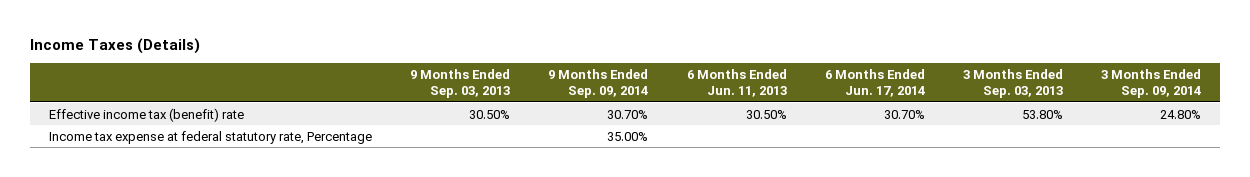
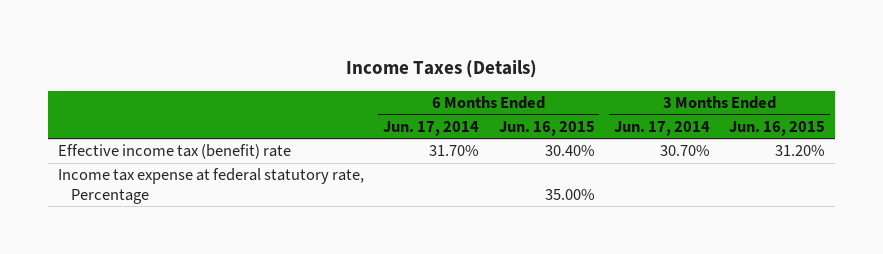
- | 9 Months Ended Sep. 03, 2013 | 9 Months Ended Sep. 09, 2014 | 6 Months Ended Jun. 11, 2013 | 6 Months Ended Jun. 17, 2014 | 3 Months Ended Sep. 03, 2013 | 3 Months Ended Sep. 09, 2014
+ | 6 Months Ended Jun. 17, 2014 | 6 Months Ended Jun. 16, 2015 | 3 Months Ended Jun. 17, 2014 | 3 Months Ended Jun. 16, 2015
- Effective income tax (benefit) rate | 30.50% | 30.70% | 30.50% | 30.70% | 53.80% | 24.80%
+ Effective income tax (benefit) rate | 31.70% | 30.40% | 30.70% | 31.20%

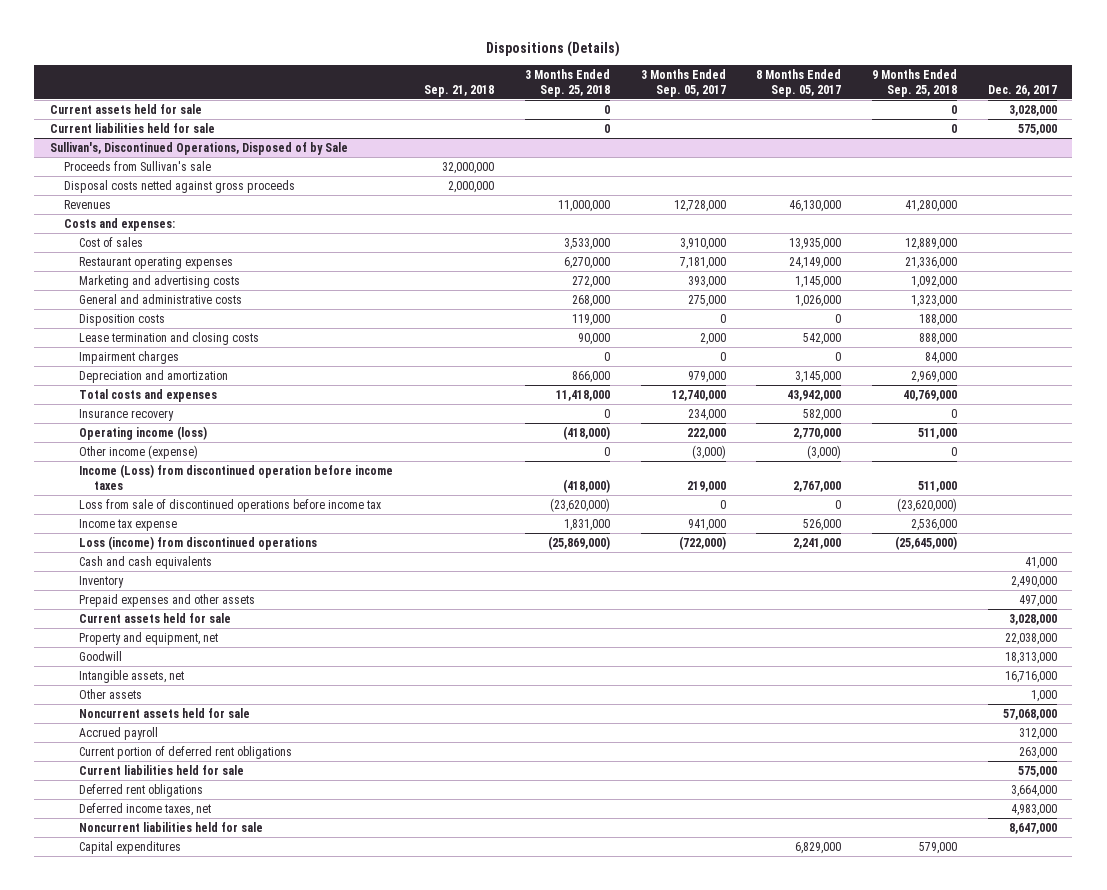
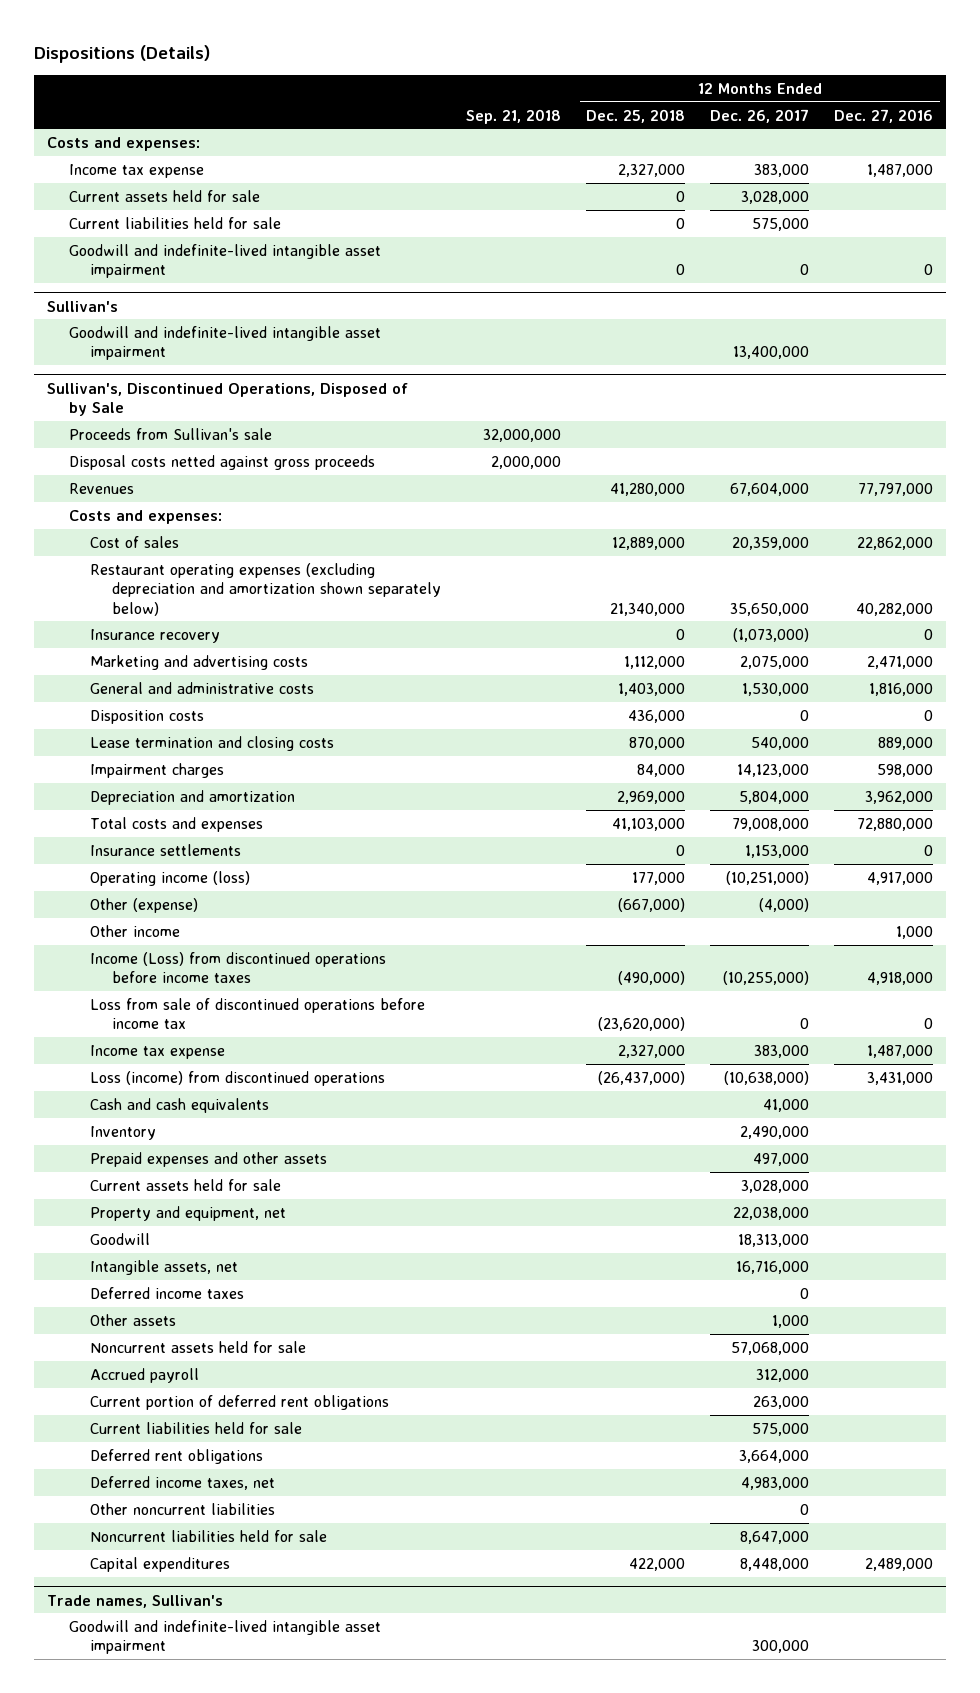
- | Sep. 21, 2018 | 3 Months Ended Sep. 25, 2018 | 3 Months Ended Sep. 05, 2017 | 8 Months Ended Sep. 05, 2017 | 9 Months Ended Sep. 25, 2018 | Dec. 26, 2017
+ | Sep. 21, 2018 | 12 Months Ended Dec. 25, 2018 | 12 Months Ended Dec. 26, 2017 | 12 Months Ended Dec. 27, 2016
+ Costs and expenses:
+ Income tax expense | | 2,327,000 | 383,000 | 1,487,000
+ Goodwill and indefinite-lived intangible asset impairment | | 0 | 0 | 0
+ Sullivan's
+ Goodwill and indefinite-lived intangible asset impairment | | | 13,400,000 |
@ Sullivan's, Discontinued Operations, Disposed of by Sale
- Restaurant operating expenses | | 6,270,000 | 7,181,000 | 24,149,000 | 21,336,000 |
+ Restaurant operating expenses (excluding depreciation and amortization shown separately below) | | 21,340,000 | 35,650,000 | 40,282,000
moved up: Insurance recovery | | 0 | (1,073,000) | 0
+ Insurance settlements | | 0 | 1,153,000 | 0
- Other income (expense) | | 0 | (3,000) | (3,000) | 0 |
- Income (Loss) from discontinued operation before income taxes | | (418,000) | 219,000 | 2,767,000 | 511,000 |
+ Other (expense) | | (667,000) | (4,000) |
+ Other income | | | | 1,000
+ Income (Loss) from discontinued operations before income taxes | | (490,000) | (10,255,000) | 4,918,000
+ Deferred income taxes | | | 0 |
+ Other noncurrent liabilities | | | 0 |
+ Trade names, Sullivan's
+ Goodwill and indefinite-lived intangible asset impairment | | | 300,000 |

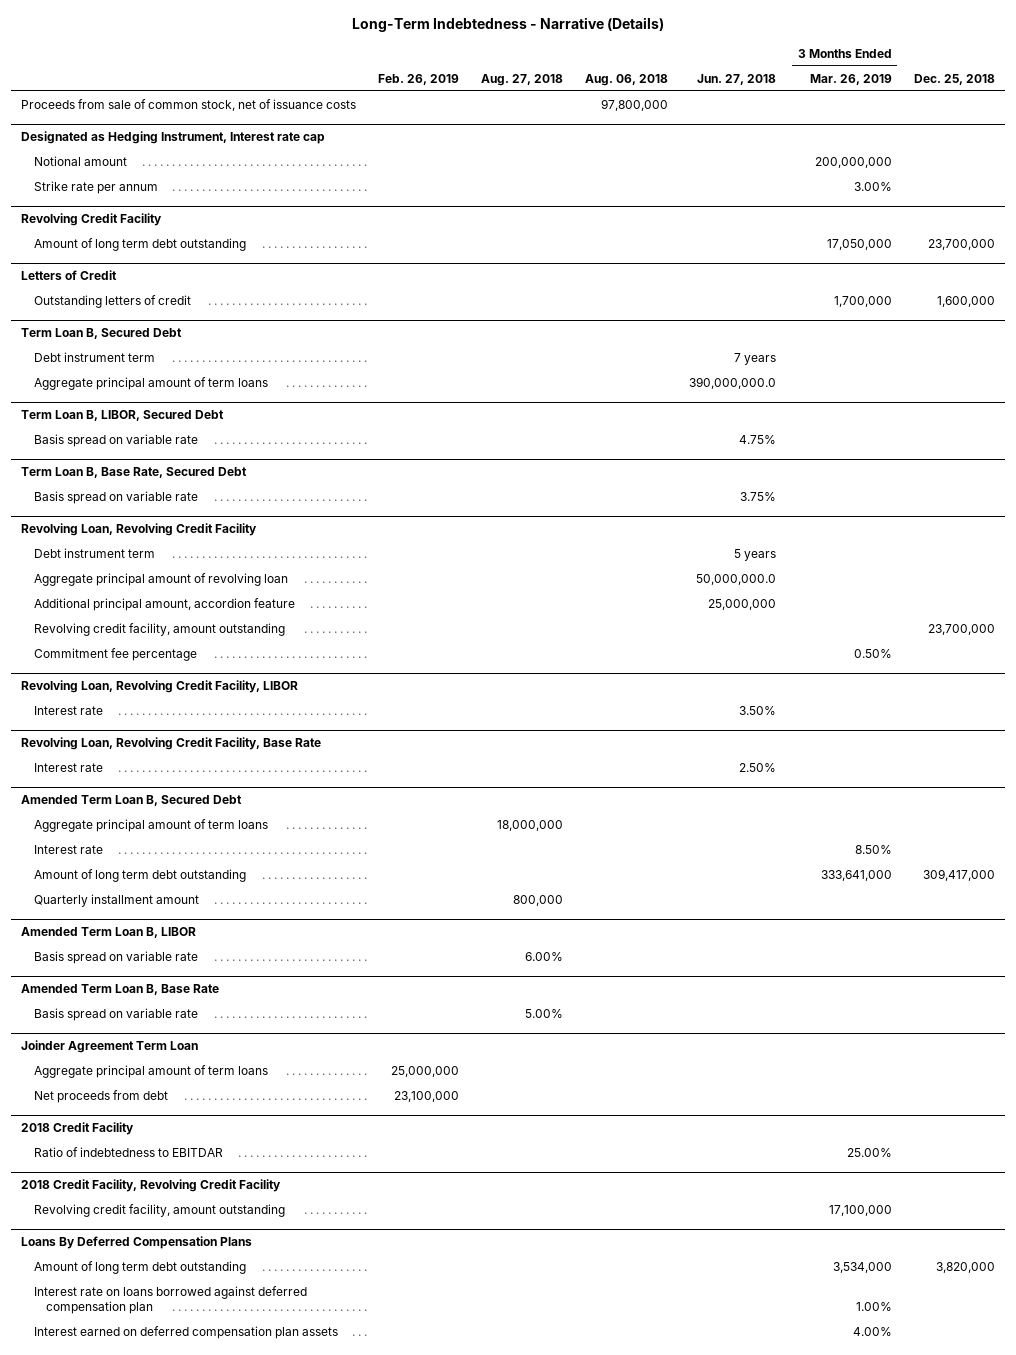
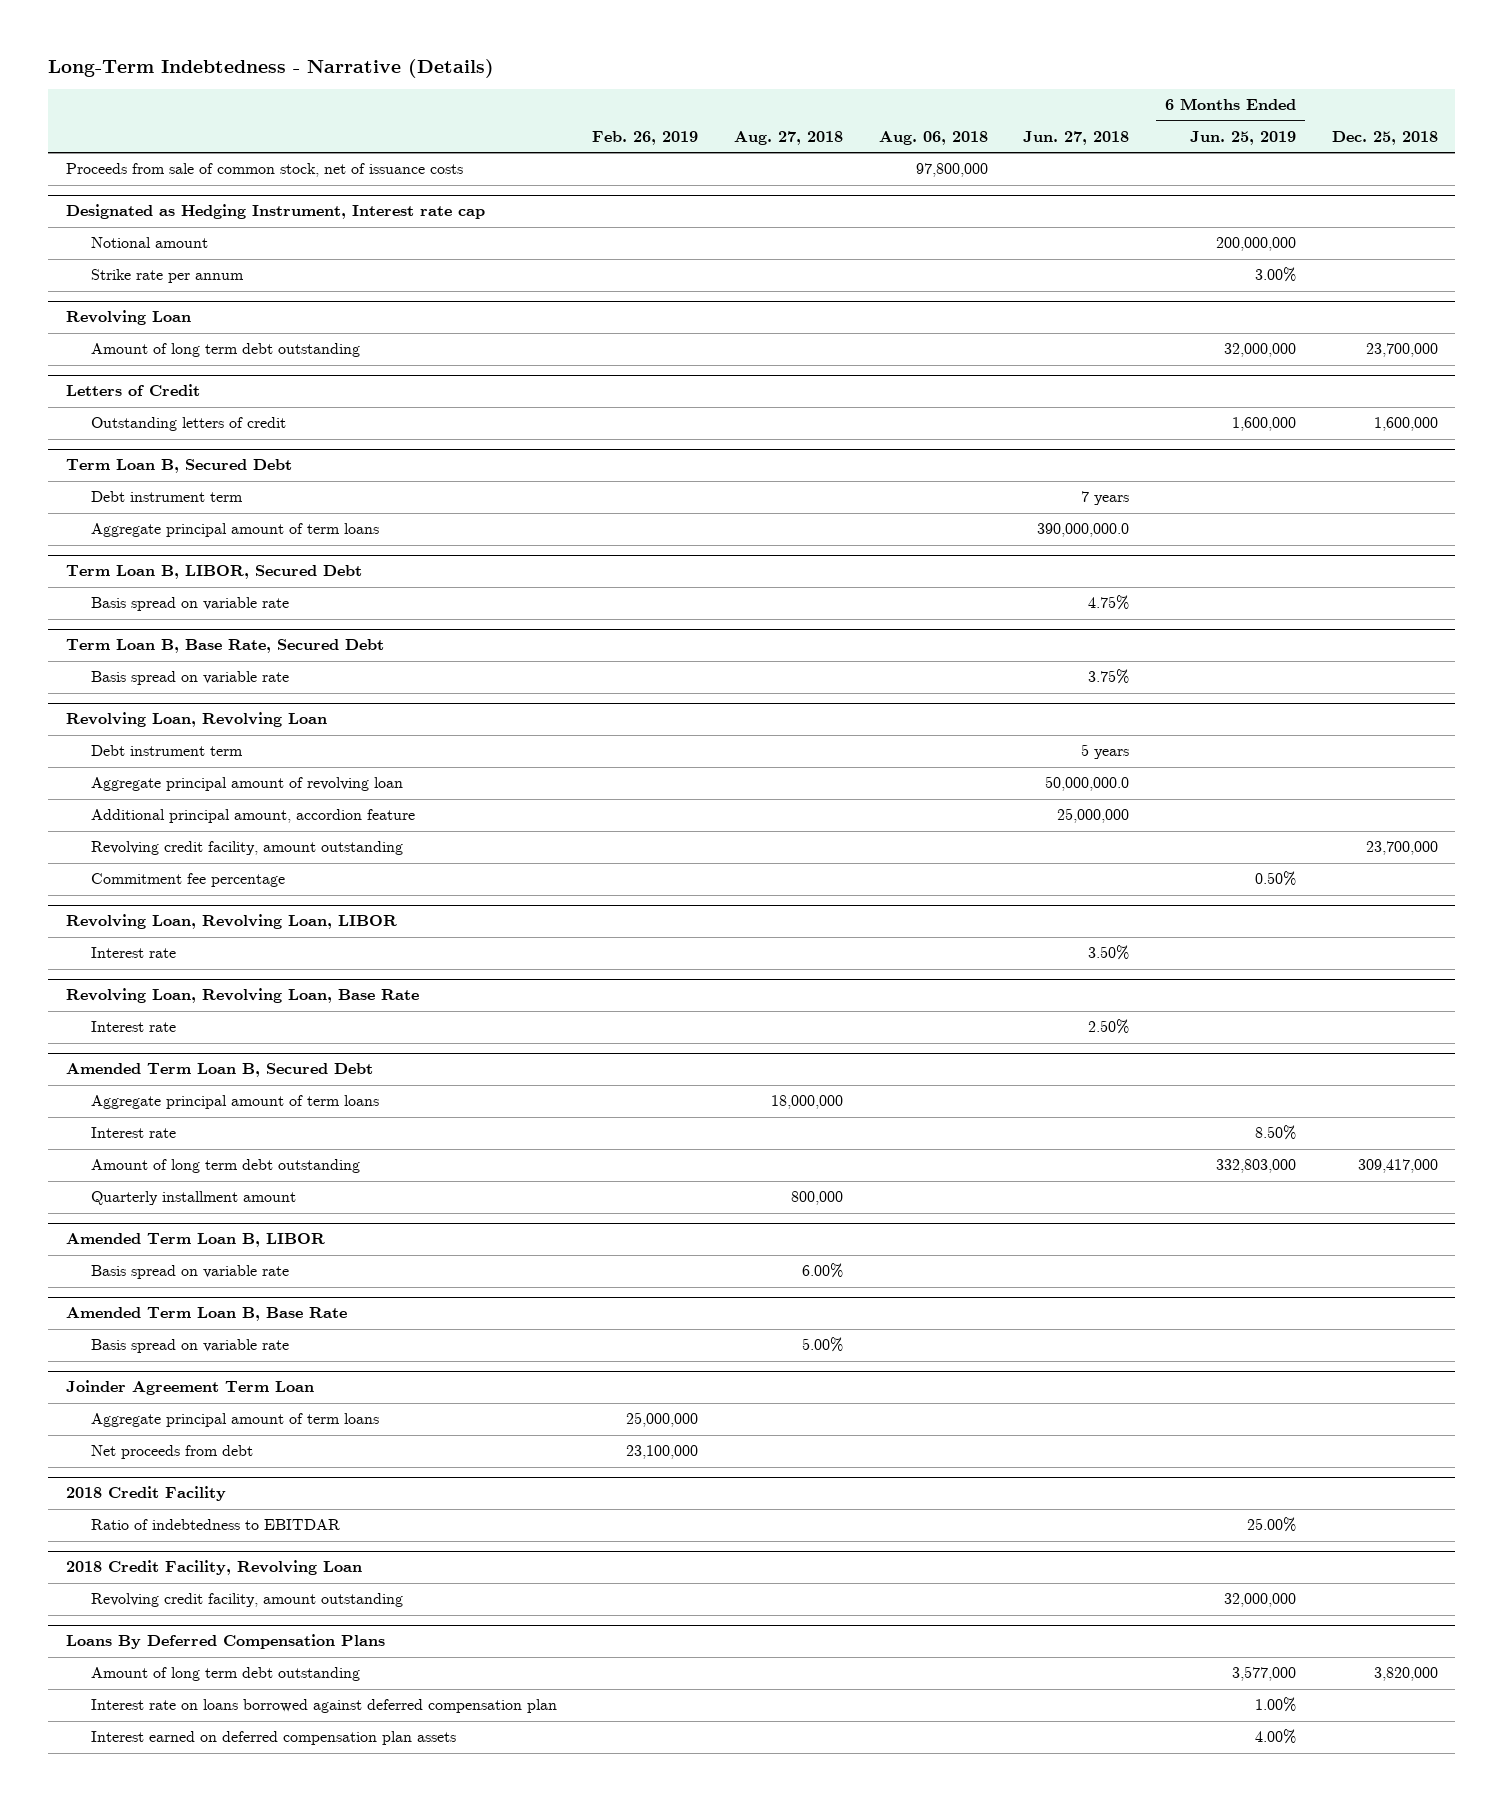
- | Feb. 26, 2019 | Aug. 27, 2018 | Aug. 06, 2018 | Jun. 27, 2018 | 3 Months Ended Mar. 26, 2019 | Dec. 25, 2018
+ | Feb. 26, 2019 | Aug. 27, 2018 | Aug. 06, 2018 | Jun. 27, 2018 | 6 Months Ended Jun. 25, 2019 | Dec. 25, 2018
- Revolving Credit Facility
+ Revolving Loan
- Revolving Loan, Revolving Credit Facility
+ Revolving Loan, Revolving Loan
- Revolving Loan, Revolving Credit Facility, LIBOR
+ Revolving Loan, Revolving Loan, LIBOR
- Revolving Loan, Revolving Credit Facility, Base Rate
+ Revolving Loan, Revolving Loan, Base Rate
- 2018 Credit Facility, Revolving Credit Facility
+ 2018 Credit Facility, Revolving Loan

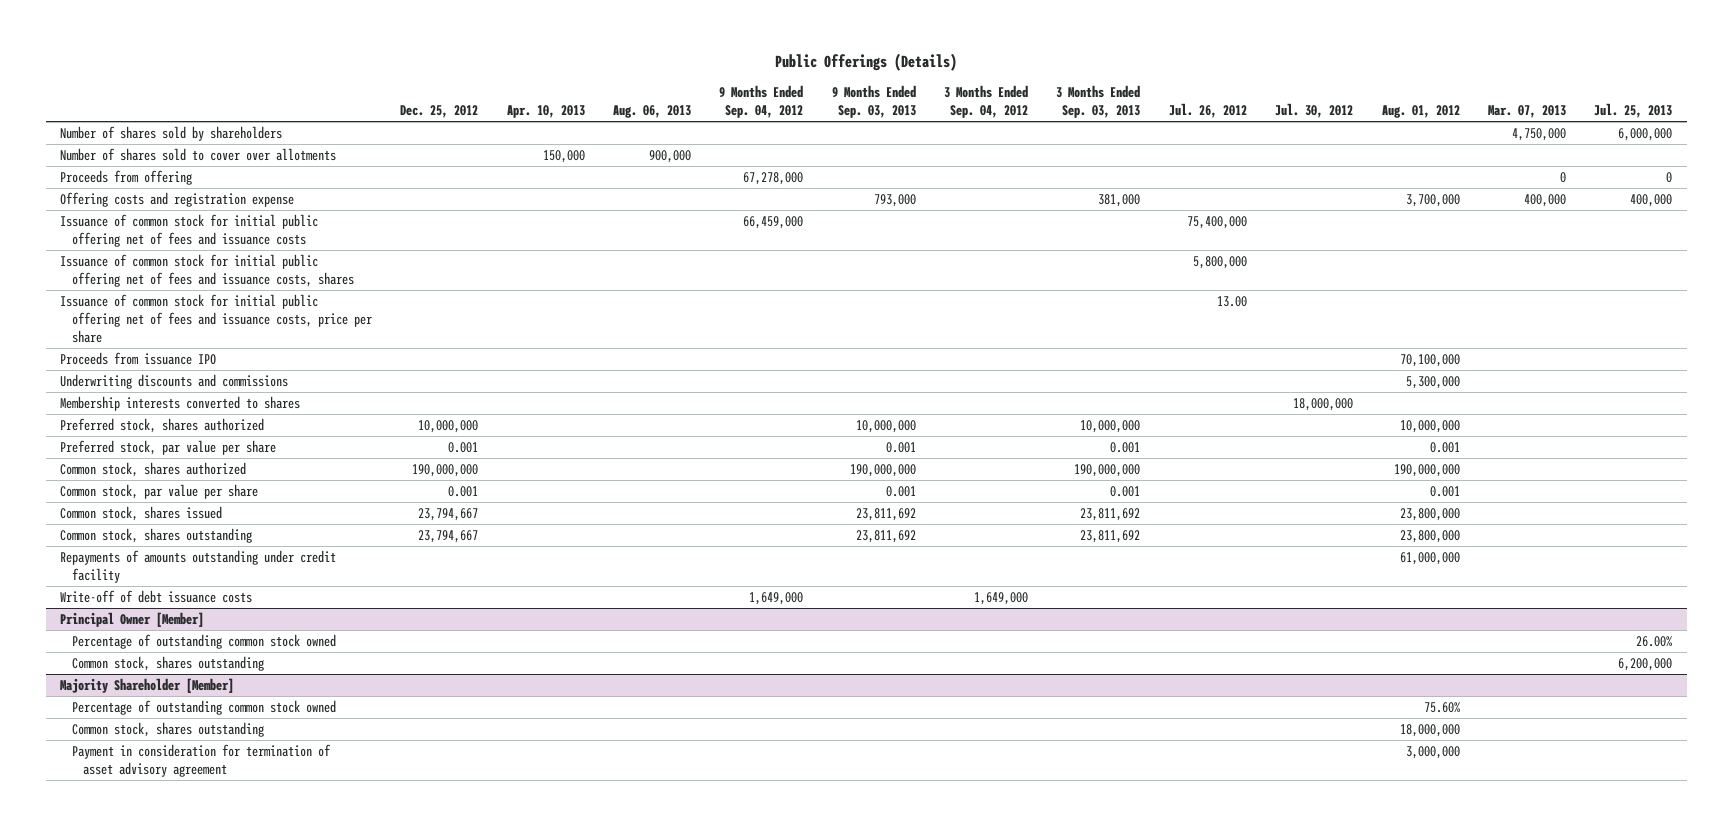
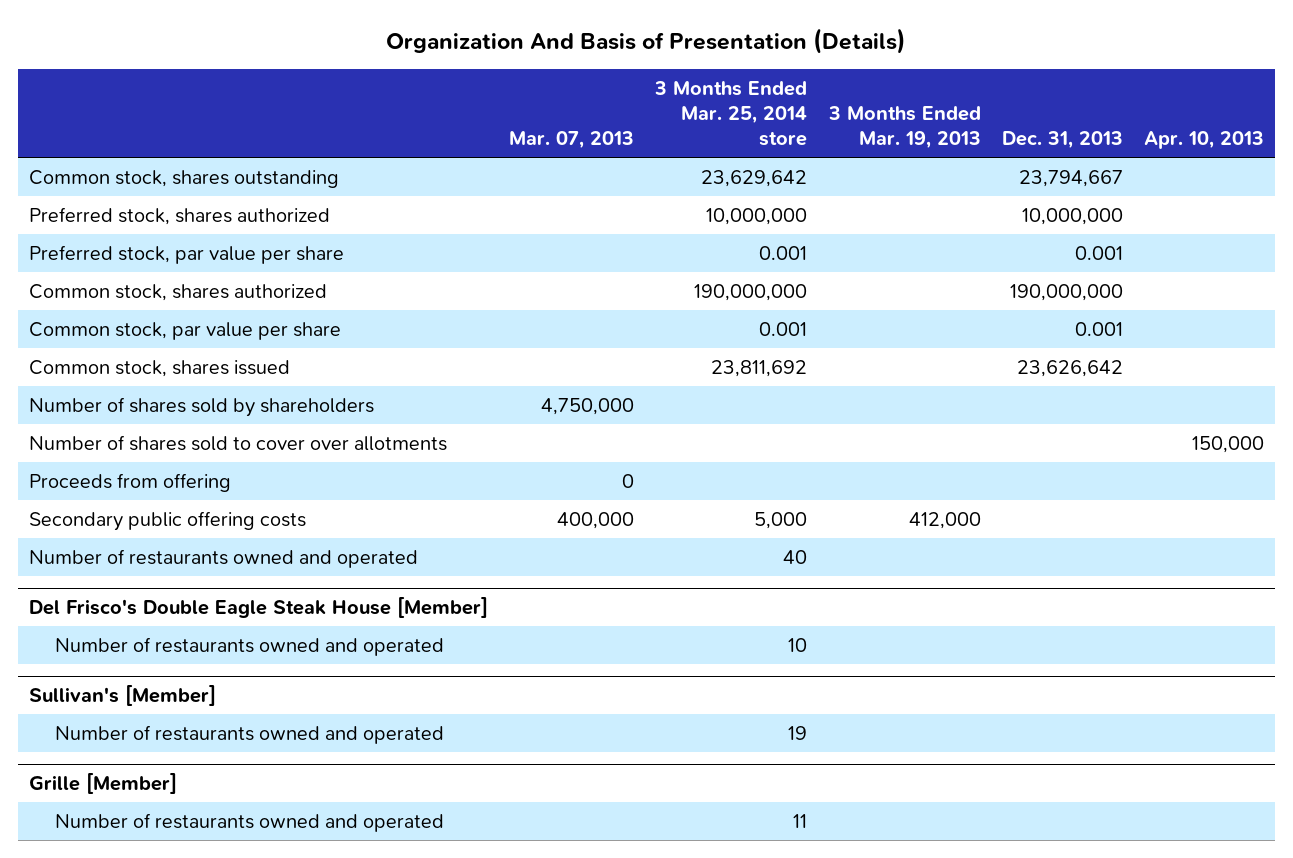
- Public Offerings (Details)
+ Organization And Basis of Presentation (Details)
- | Dec. 25, 2012 | Apr. 10, 2013 | Aug. 06, 2013 | 9 Months Ended Sep. 04, 2012 | 9 Months Ended Sep. 03, 2013 | 3 Months Ended Sep. 04, 2012 | 3 Months Ended Sep. 03, 2013 | Jul. 26, 2012 | Jul. 30, 2012 | Aug. 01, 2012 | Mar. 07, 2013 | Jul. 25, 2013
+ | Mar. 07, 2013 | 3 Months Ended Mar. 25, 2014 store | 3 Months Ended Mar. 19, 2013 | Dec. 31, 2013 | Apr. 10, 2013
- Offering costs and registration expense | | | | | 793,000 | | 381,000 | | | 3,700,000 | 400,000 | 400,000
- Issuance of common stock for initial public offering net of fees and issuance costs | | | | 66,459,000 | | | | 75,400,000 | | | |
- Issuance of common stock for initial public offering net of fees and issuance costs, shares | | | | | | | | 5,800,000 | | | |
- Issuance of common stock for initial public offering net of fees and issuance costs, price per share | | | | | | | | 13.00 | | | |
- Proceeds from issuance IPO | | | | | | | | | | 70,100,000 | |
- Underwriting discounts and commissions | | | | | | | | | | 5,300,000 | |
- Membership interests converted to shares | | | | | | | | | 18,000,000 | | |
moved up: Common stock, shares outstanding | | 23,629,642 | | 23,794,667 |
- Repayments of amounts outstanding under credit facility | | | | | | | | | | 61,000,000 | |
- Write-off of debt issuance costs | | | | 1,649,000 | | 1,649,000 | | | | | |
- Principal Owner [Member]
- Percentage of outstanding common stock owned | | | | | | | | | | | | 26.00%
- Common stock, shares outstanding | | | | | | | | | | | | 6,200,000
- Majority Shareholder [Member]
- Percentage of outstanding common stock owned | | | | | | | | | | 75.60% | |
- Common stock, shares outstanding | | | | | | | | | | 18,000,000 | |
- Payment in consideration for termination of asset advisory agreement | | | | | | | | | | 3,000,000 | |
moved down: Number of shares sold by shareholders | 4,750,000 | | | |
moved down: Number of shares sold to cover over allotments | | | | | 150,000
moved down: Proceeds from offering | 0 | | | |
+ Secondary public offering costs | 400,000 | 5,000 | 412,000 | |
+ Number of restaurants owned and operated | | 40 | | |
+ Del Frisco's Double Eagle Steak House [Member]
+ Number of restaurants owned and operated | | 10 | | |
+ Sullivan's [Member]
+ Number of restaurants owned and operated | | 19 | | |
+ Grille [Member]
+ Number of restaurants owned and operated | | 11 | | |

